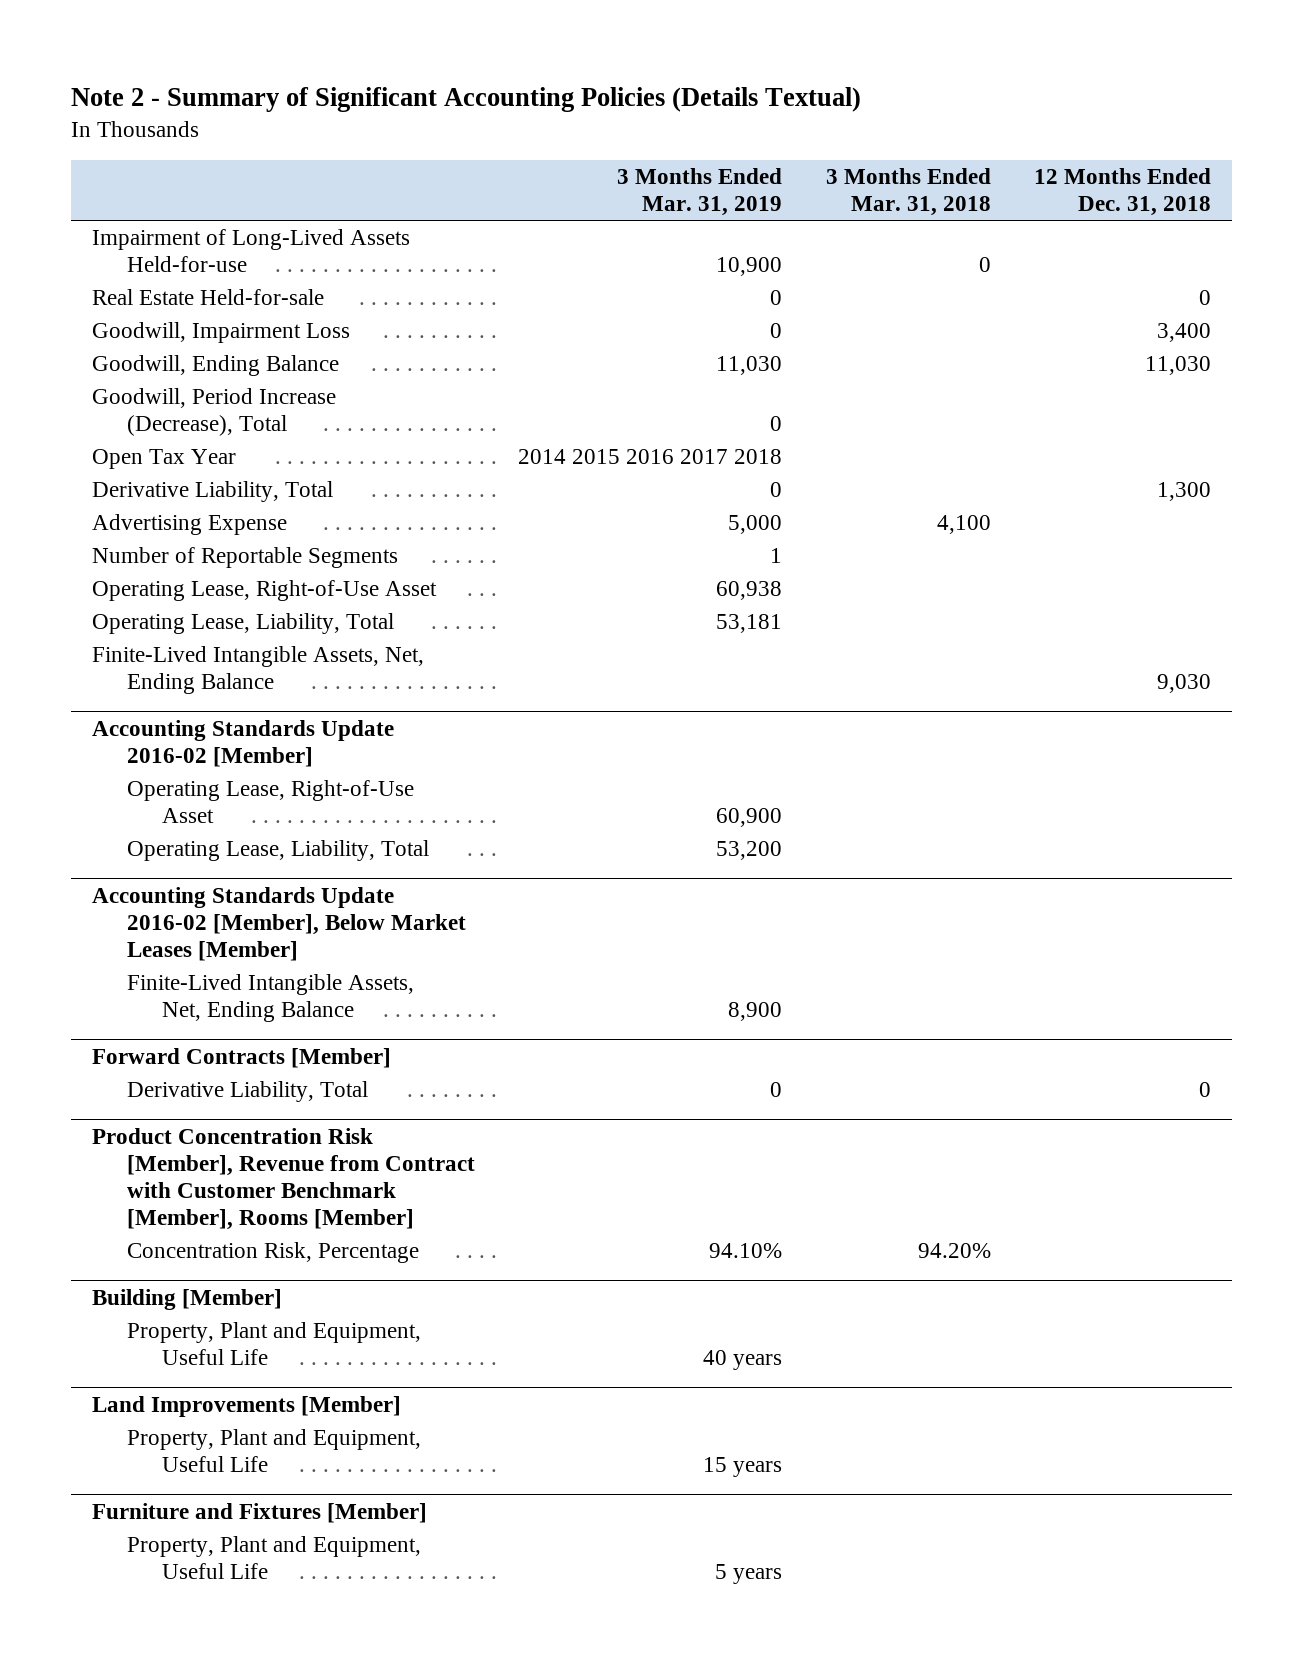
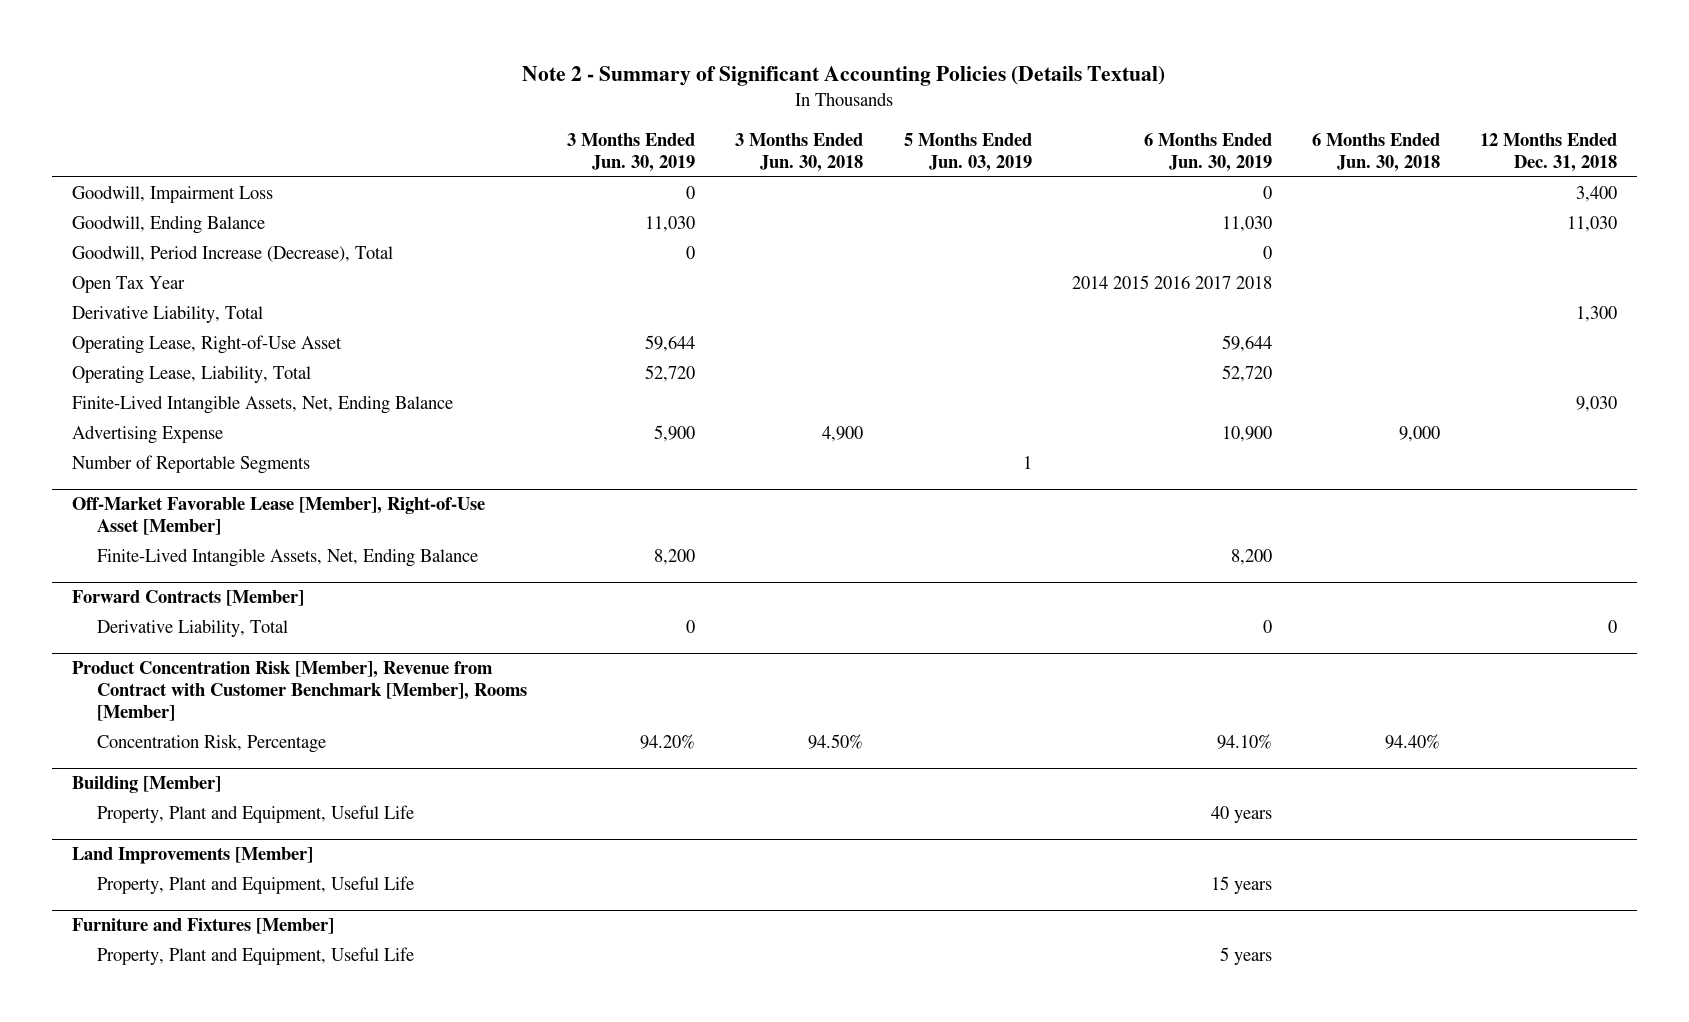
- | 3 Months Ended Mar. 31, 2019 | 3 Months Ended Mar. 31, 2018 | 12 Months Ended Dec. 31, 2018
+ | 3 Months Ended Jun. 30, 2019 | 3 Months Ended Jun. 30, 2018 | 5 Months Ended Jun. 03, 2019 | 6 Months Ended Jun. 30, 2019 | 6 Months Ended Jun. 30, 2018 | 12 Months Ended Dec. 31, 2018
- Impairment of Long-Lived Assets Held-for-use | 10,900 | 0 |
- Real Estate Held-for-sale | 0 | | 0
- Accounting Standards Update 2016-02 [Member]
- Operating Lease, Right-of-Use Asset | 60,900 | |
- Operating Lease, Liability, Total | 53,200 | |
- Accounting Standards Update 2016-02 [Member], Below Market Leases [Member]
- Finite-Lived Intangible Assets, Net, Ending Balance | 8,900 | |
moved down: Advertising Expense | 5,900 | 4,900 | | 10,900 | 9,000 |
moved down: Number of Reportable Segments | | | 1 | | |
+ Off-Market Favorable Lease [Member], Right-of-Use Asset [Member]
+ Finite-Lived Intangible Assets, Net, Ending Balance | 8,200 | | | 8,200 | |

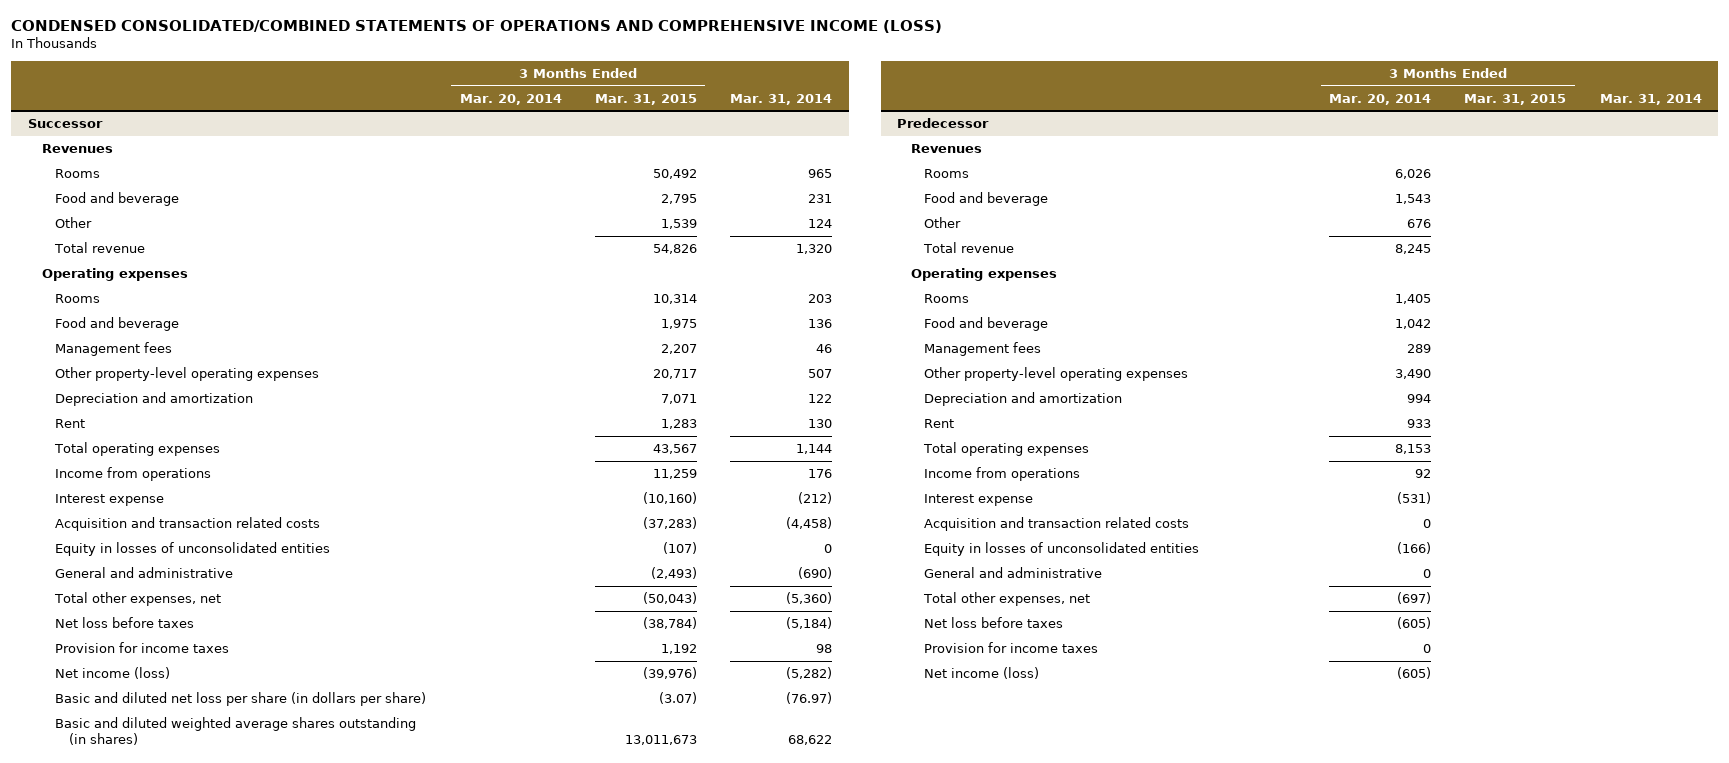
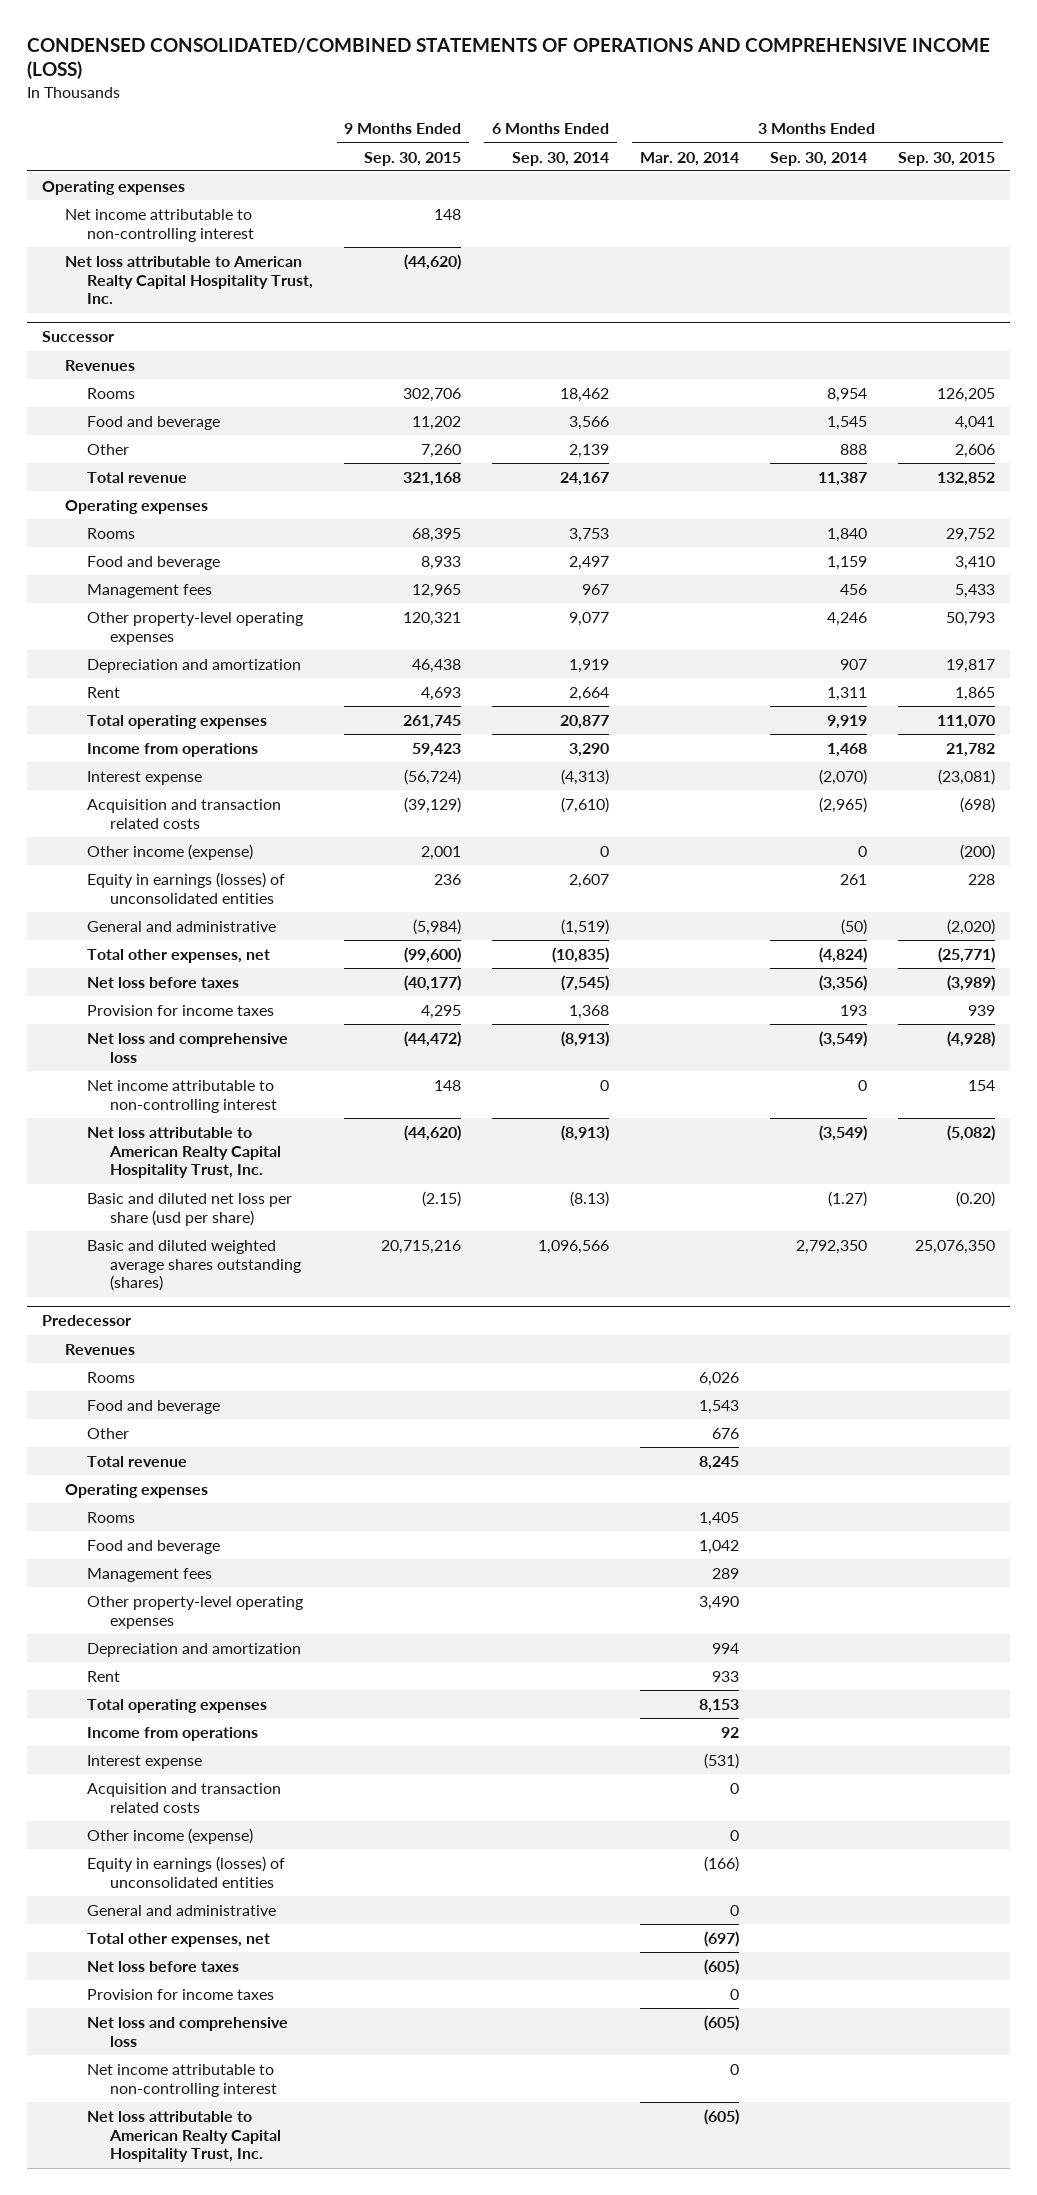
- | 3 Months Ended Mar. 20, 2014 | 3 Months Ended Mar. 31, 2015 | Mar. 31, 2014
+ | 9 Months Ended Sep. 30, 2015 | 6 Months Ended Sep. 30, 2014 | 3 Months Ended Mar. 20, 2014 | 3 Months Ended Sep. 30, 2014 | 3 Months Ended Sep. 30, 2015
+ Operating expenses
+ Net income attributable to non-controlling interest | 148 | | | |
+ Net loss attributable to American Realty Capital Hospitality Trust, Inc. | (44,620) | | | |
@ Successor
- Equity in losses of unconsolidated entities | | (107) | 0
+ Other income (expense) | 2,001 | 0 | | 0 | (200)
+ Equity in earnings (losses) of unconsolidated entities | 236 | 2,607 | | 261 | 228
- Net income (loss) | | (39,976) | (5,282)
- Basic and diluted net loss per share (in dollars per share) | | (3.07) | (76.97)
- Basic and diluted weighted average shares outstanding (in shares) | | 13,011,673 | 68,622
+ Net loss and comprehensive loss | (44,472) | (8,913) | | (3,549) | (4,928)
+ Net income attributable to non-controlling interest | 148 | 0 | | 0 | 154
+ Net loss attributable to American Realty Capital Hospitality Trust, Inc. | (44,620) | (8,913) | | (3,549) | (5,082)
+ Basic and diluted net loss per share (usd per share) | (2.15) | (8.13) | | (1.27) | (0.20)
+ Basic and diluted weighted average shares outstanding (shares) | 20,715,216 | 1,096,566 | | 2,792,350 | 25,076,350
@ Predecessor
- Equity in losses of unconsolidated entities | (166) | |
+ Other income (expense) | | | 0 | |
+ Equity in earnings (losses) of unconsolidated entities | | | (166) | |
- Net income (loss) | (605) | |
+ Net loss and comprehensive loss | | | (605) | |
+ Net income attributable to non-controlling interest | | | 0 | |
+ Net loss attributable to American Realty Capital Hospitality Trust, Inc. | | | (605) | |

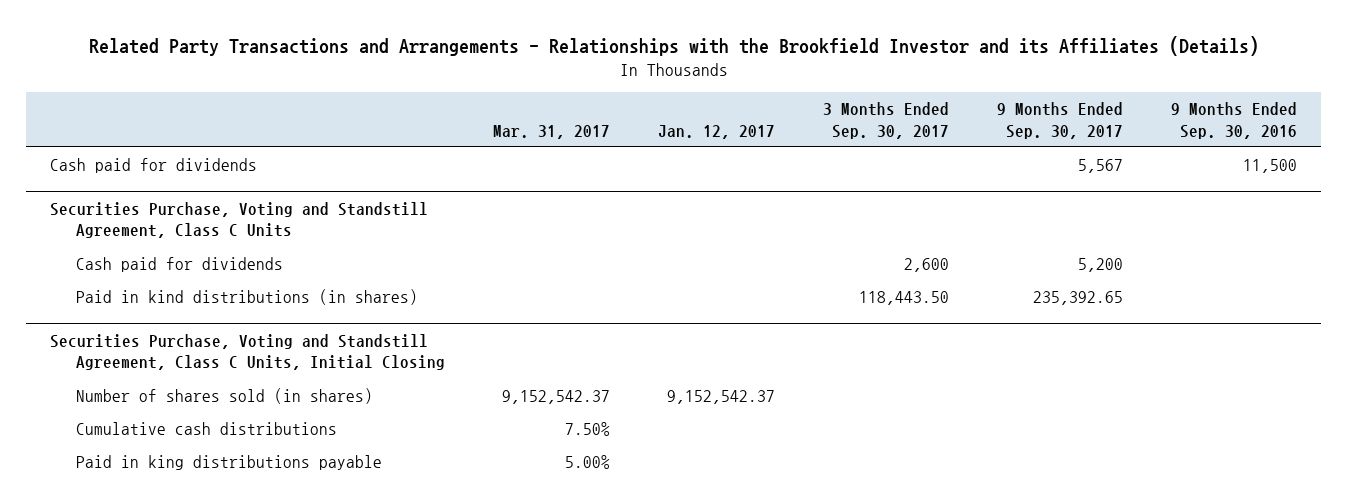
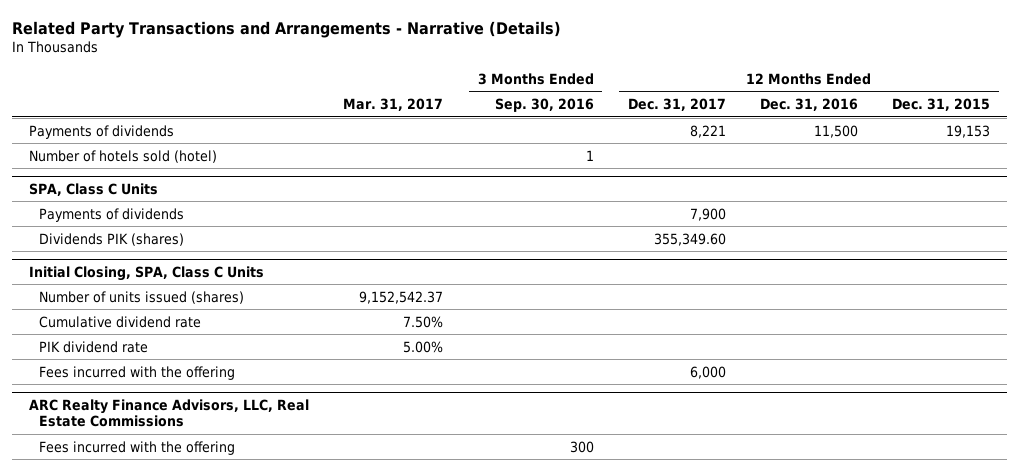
- Related Party Transactions and Arrangements - Relationships with the Brookfield Investor and its Affiliates (Details)
+ Related Party Transactions and Arrangements - Narrative (Details)
- | Mar. 31, 2017 | Jan. 12, 2017 | 3 Months Ended Sep. 30, 2017 | 9 Months Ended Sep. 30, 2017 | 9 Months Ended Sep. 30, 2016
+ | Mar. 31, 2017 | 3 Months Ended Sep. 30, 2016 | 12 Months Ended Dec. 31, 2017 | 12 Months Ended Dec. 31, 2016 | 12 Months Ended Dec. 31, 2015
- Cash paid for dividends | | | | 5,567 | 11,500
- Securities Purchase, Voting and Standstill Agreement, Class C Units
- Cash paid for dividends | | | 2,600 | 5,200 |
- Paid in kind distributions (in shares) | | | 118,443.50 | 235,392.65 |
- Securities Purchase, Voting and Standstill Agreement, Class C Units, Initial Closing
- Number of shares sold (in shares) | 9,152,542.37 | 9,152,542.37 | | |
- Cumulative cash distributions | 7.50% | | | |
- Paid in king distributions payable | 5.00% | | | |
+ Payments of dividends | | | 8,221 | 11,500 | 19,153
+ Number of hotels sold (hotel) | | 1 | | |
+ SPA, Class C Units
+ Payments of dividends | | | 7,900 | |
+ Dividends PIK (shares) | | | 355,349.60 | |
+ Initial Closing, SPA, Class C Units
+ Number of units issued (shares) | 9,152,542.37 | | | |
+ Cumulative dividend rate | 7.50% | | | |
+ PIK dividend rate | 5.00% | | | |
+ Fees incurred with the offering | | | 6,000 | |
+ ARC Realty Finance Advisors, LLC, Real Estate Commissions
+ Fees incurred with the offering | | 300 | | |

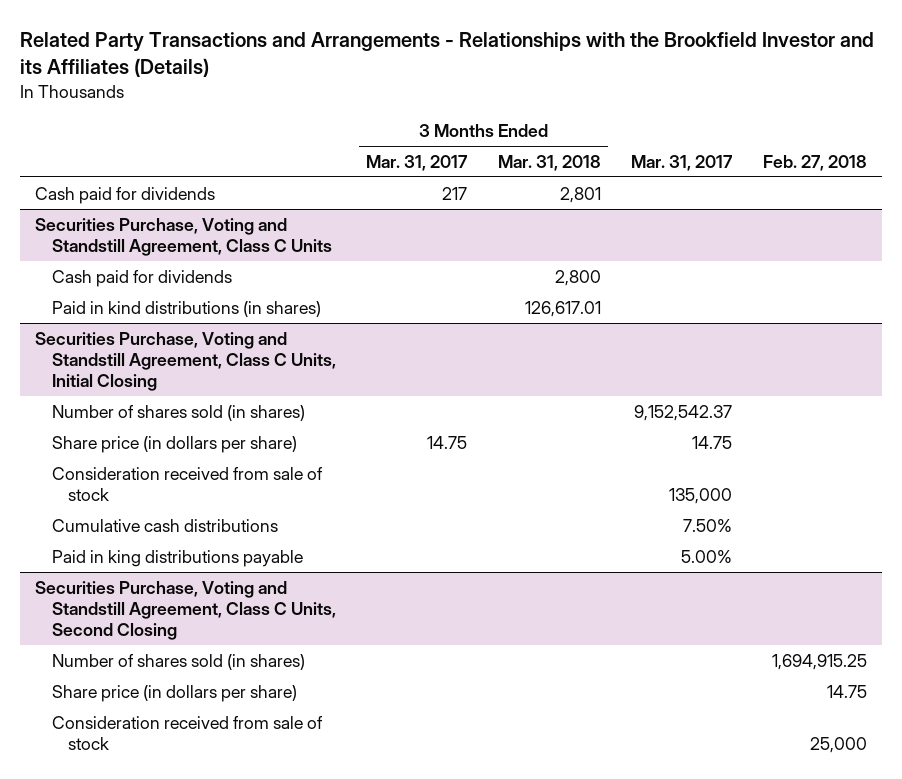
- Related Party Transactions and Arrangements - Narrative (Details)
+ Related Party Transactions and Arrangements - Relationships with the Brookfield Investor and its Affiliates (Details)
- | Mar. 31, 2017 | 3 Months Ended Sep. 30, 2016 | 12 Months Ended Dec. 31, 2017 | 12 Months Ended Dec. 31, 2016 | 12 Months Ended Dec. 31, 2015
+ | 3 Months Ended Mar. 31, 2017 | 3 Months Ended Mar. 31, 2018 | Mar. 31, 2017 | Feb. 27, 2018
- Payments of dividends | | | 8,221 | 11,500 | 19,153
- Number of hotels sold (hotel) | | 1 | | |
- SPA, Class C Units
- Payments of dividends | | | 7,900 | |
- Dividends PIK (shares) | | | 355,349.60 | |
- Initial Closing, SPA, Class C Units
- Number of units issued (shares) | 9,152,542.37 | | | |
- Cumulative dividend rate | 7.50% | | | |
- PIK dividend rate | 5.00% | | | |
- Fees incurred with the offering | | | 6,000 | |
- ARC Realty Finance Advisors, LLC, Real Estate Commissions
- Fees incurred with the offering | | 300 | | |
+ Cash paid for dividends | 217 | 2,801 | |
+ Securities Purchase, Voting and Standstill Agreement, Class C Units
+ Cash paid for dividends | | 2,800 | |
+ Paid in kind distributions (in shares) | | 126,617.01 | |
+ Securities Purchase, Voting and Standstill Agreement, Class C Units, Initial Closing
+ Number of shares sold (in shares) | | | 9,152,542.37 |
+ Share price (in dollars per share) | 14.75 | | 14.75 |
+ Consideration received from sale of stock | | | 135,000 |
+ Cumulative cash distributions | | | 7.50% |
+ Paid in king distributions payable | | | 5.00% |
+ Securities Purchase, Voting and Standstill Agreement, Class C Units, Second Closing
+ Number of shares sold (in shares) | | | | 1,694,915.25
+ Share price (in dollars per share) | | | | 14.75
+ Consideration received from sale of stock | | | | 25,000

